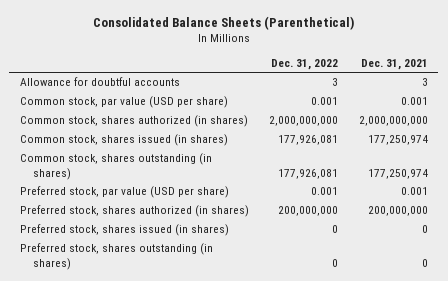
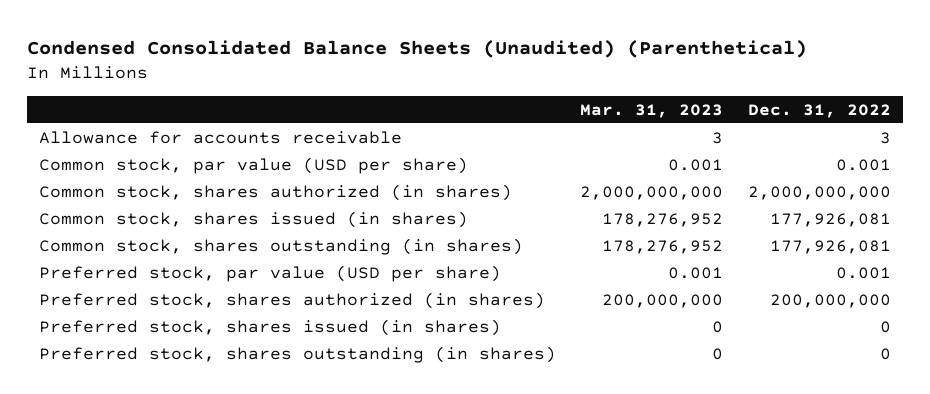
- Consolidated Balance Sheets (Parenthetical)
+ Condensed Consolidated Balance Sheets (Unaudited) (Parenthetical)
- | Dec. 31, 2022 | Dec. 31, 2021
+ | Mar. 31, 2023 | Dec. 31, 2022
- Allowance for doubtful accounts | 3 | 3
+ Allowance for accounts receivable | 3 | 3

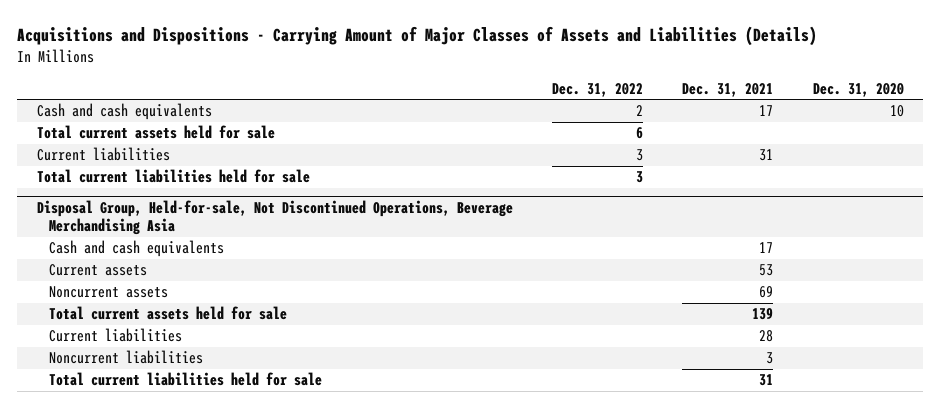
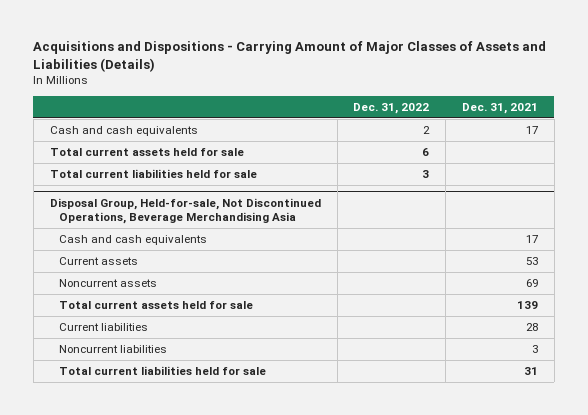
- | Dec. 31, 2022 | Dec. 31, 2021 | Dec. 31, 2020
+ | Dec. 31, 2022 | Dec. 31, 2021
- Current liabilities | 3 | 31 |

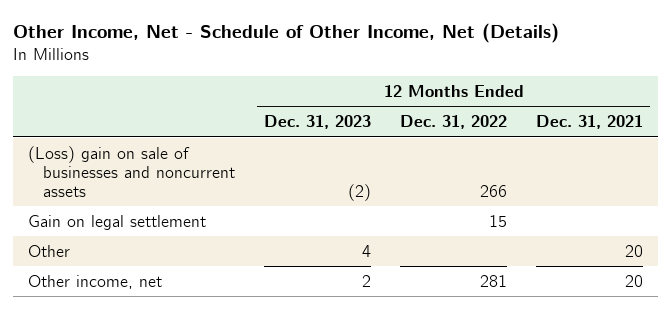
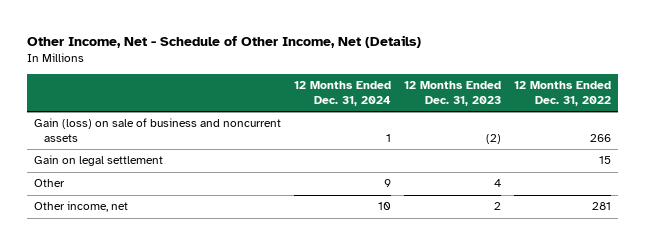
- | 12 Months Ended Dec. 31, 2023 | 12 Months Ended Dec. 31, 2022 | 12 Months Ended Dec. 31, 2021
+ | 12 Months Ended Dec. 31, 2024 | 12 Months Ended Dec. 31, 2023 | 12 Months Ended Dec. 31, 2022
- (Loss) gain on sale of businesses and noncurrent assets | (2) | 266 |
+ Gain (loss) on sale of business and noncurrent assets | 1 | (2) | 266

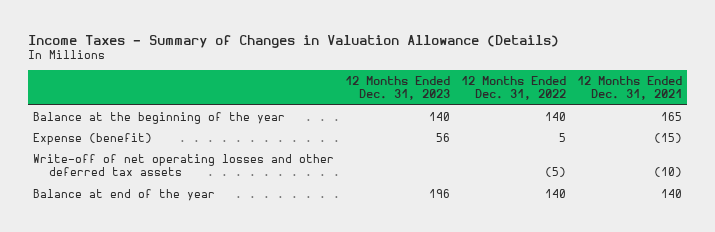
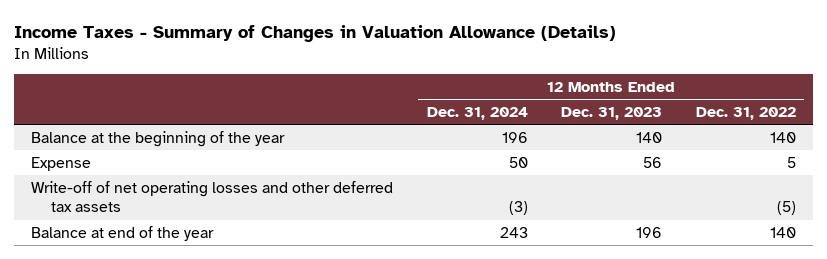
- | 12 Months Ended Dec. 31, 2023 | 12 Months Ended Dec. 31, 2022 | 12 Months Ended Dec. 31, 2021
+ | 12 Months Ended Dec. 31, 2024 | 12 Months Ended Dec. 31, 2023 | 12 Months Ended Dec. 31, 2022
- Expense (benefit) | 56 | 5 | (15)
+ Expense | 50 | 56 | 5

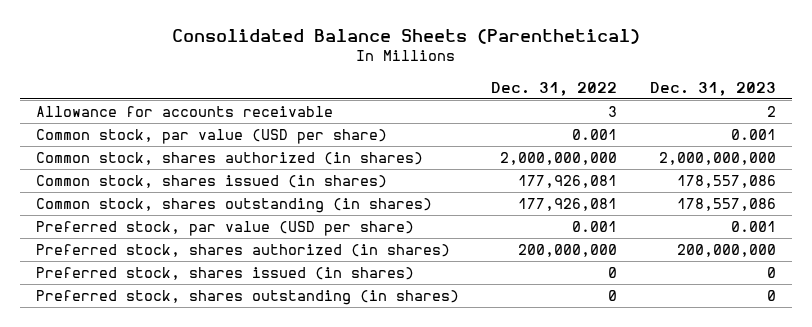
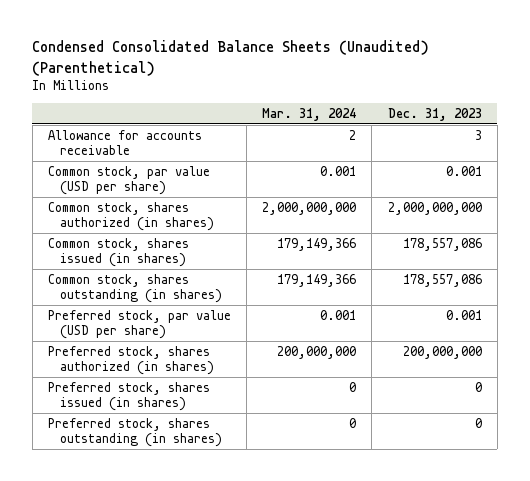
- Consolidated Balance Sheets (Parenthetical)
+ Condensed Consolidated Balance Sheets (Unaudited) (Parenthetical)
- | Dec. 31, 2022 | Dec. 31, 2023
+ | Mar. 31, 2024 | Dec. 31, 2023
- Allowance for accounts receivable | 3 | 2
+ Allowance for accounts receivable | 2 | 3

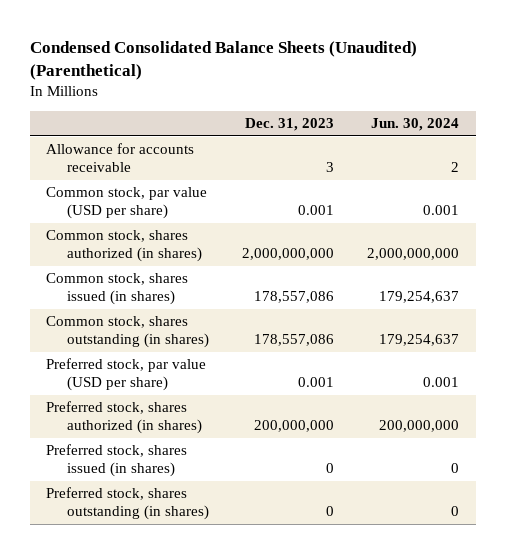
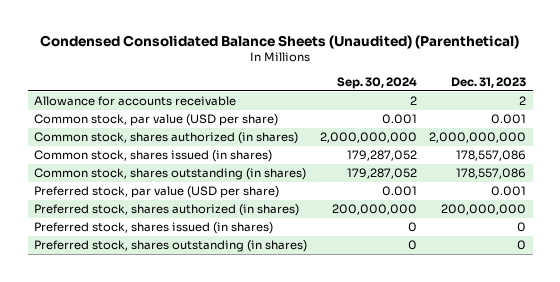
- | Dec. 31, 2023 | Jun. 30, 2024
+ | Sep. 30, 2024 | Dec. 31, 2023
- Allowance for accounts receivable | 3 | 2
+ Allowance for accounts receivable | 2 | 2

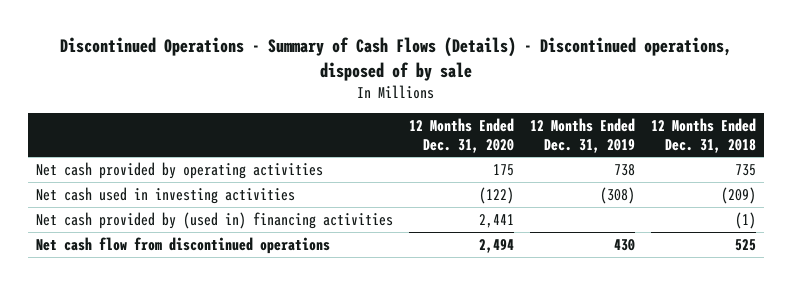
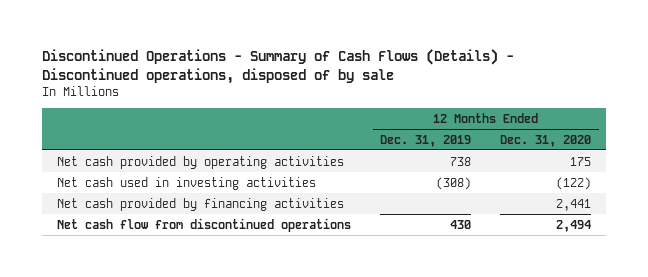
- | 12 Months Ended Dec. 31, 2020 | 12 Months Ended Dec. 31, 2019 | 12 Months Ended Dec. 31, 2018
+ | 12 Months Ended Dec. 31, 2019 | 12 Months Ended Dec. 31, 2020
- Net cash provided by (used in) financing activities | 2,441 | | (1)
+ Net cash provided by financing activities | | 2,441

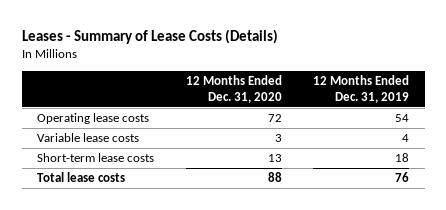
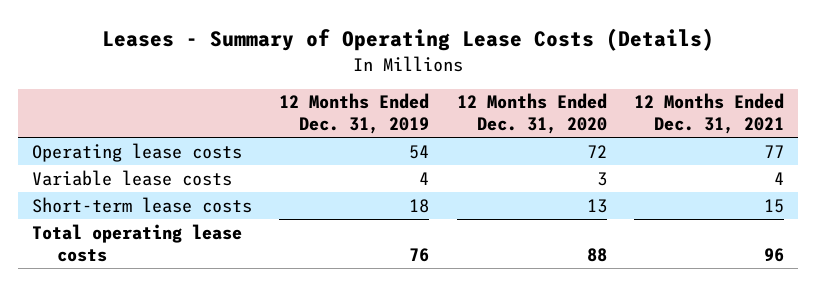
- Leases - Summary of Lease Costs (Details)
+ Leases - Summary of Operating Lease Costs (Details)
- | 12 Months Ended Dec. 31, 2020 | 12 Months Ended Dec. 31, 2019
+ | 12 Months Ended Dec. 31, 2019 | 12 Months Ended Dec. 31, 2020 | 12 Months Ended Dec. 31, 2021
- Total lease costs | 88 | 76
+ Total operating lease costs | 76 | 88 | 96

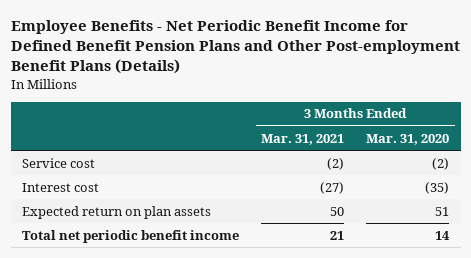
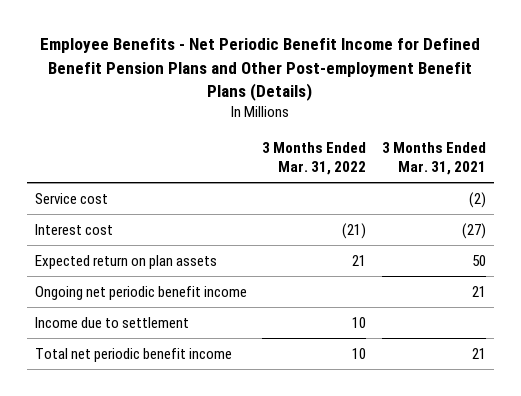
- | 3 Months Ended Mar. 31, 2021 | 3 Months Ended Mar. 31, 2020
+ | 3 Months Ended Mar. 31, 2022 | 3 Months Ended Mar. 31, 2021
+ Ongoing net periodic benefit income | | 21
+ Income due to settlement | 10 |

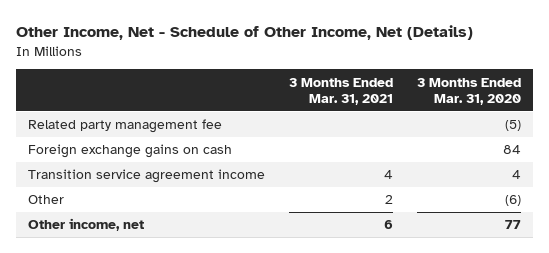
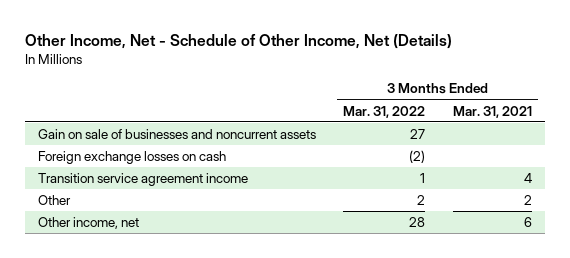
- | 3 Months Ended Mar. 31, 2021 | 3 Months Ended Mar. 31, 2020
+ | 3 Months Ended Mar. 31, 2022 | 3 Months Ended Mar. 31, 2021
- Related party management fee | | (5)
- Foreign exchange gains on cash | | 84
+ Gain on sale of businesses and noncurrent assets | 27 |
+ Foreign exchange losses on cash | (2) |

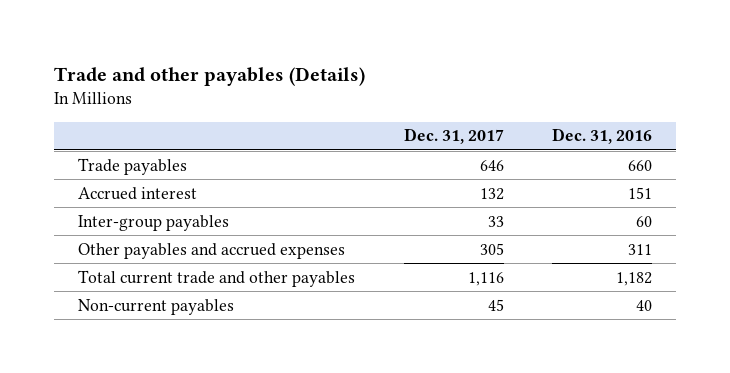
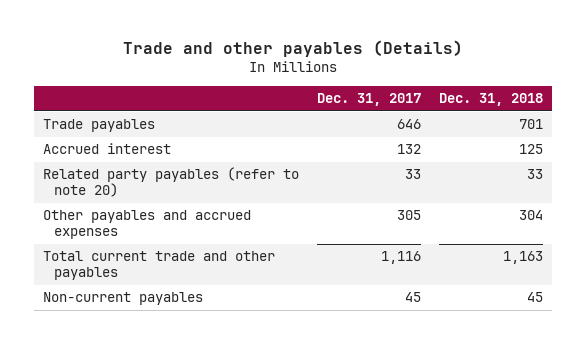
- | Dec. 31, 2017 | Dec. 31, 2016
+ | Dec. 31, 2017 | Dec. 31, 2018
- Inter-group payables | 33 | 60
+ Related party payables (refer to note 20) | 33 | 33

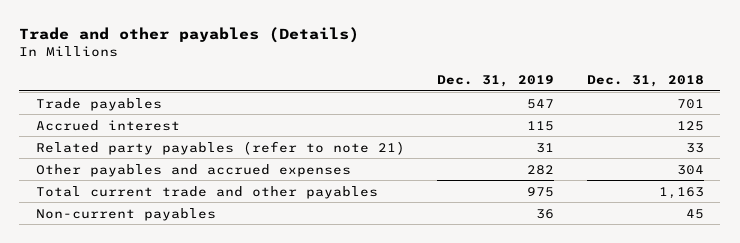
- | Dec. 31, 2017 | Dec. 31, 2018
+ | Dec. 31, 2019 | Dec. 31, 2018
- Related party payables (refer to note 20) | 33 | 33
+ Related party payables (refer to note 21) | 31 | 33

